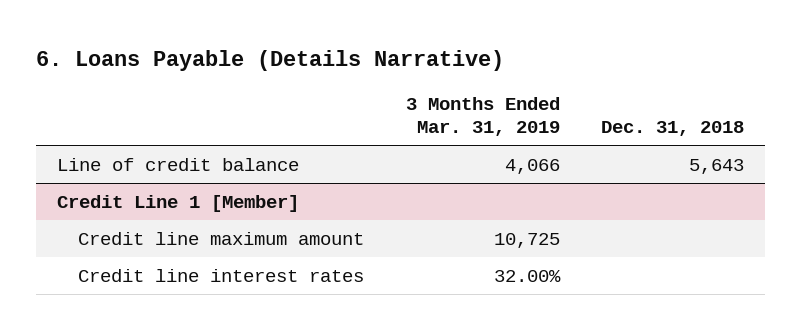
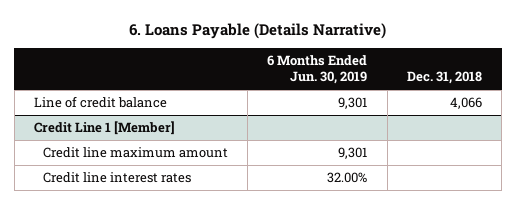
- | 3 Months Ended Mar. 31, 2019 | Dec. 31, 2018
+ | 6 Months Ended Jun. 30, 2019 | Dec. 31, 2018
- Line of credit balance | 4,066 | 5,643
+ Line of credit balance | 9,301 | 4,066

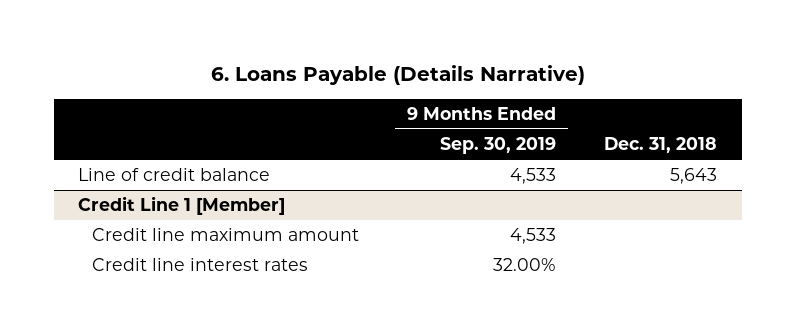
- | 6 Months Ended Jun. 30, 2019 | Dec. 31, 2018
+ | 9 Months Ended Sep. 30, 2019 | Dec. 31, 2018
- Line of credit balance | 9,301 | 4,066
+ Line of credit balance | 4,533 | 5,643

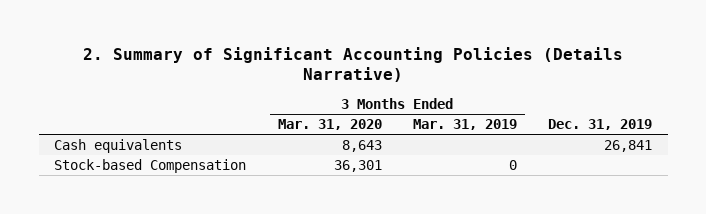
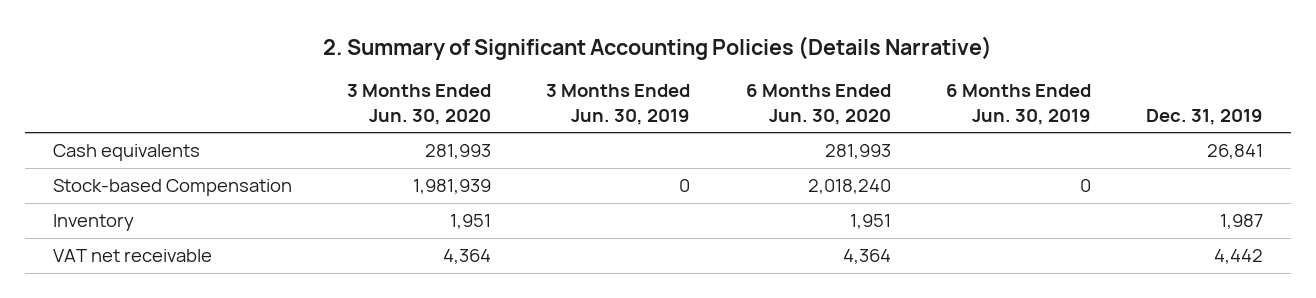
- | 3 Months Ended Mar. 31, 2020 | 3 Months Ended Mar. 31, 2019 | Dec. 31, 2019
+ | 3 Months Ended Jun. 30, 2020 | 3 Months Ended Jun. 30, 2019 | 6 Months Ended Jun. 30, 2020 | 6 Months Ended Jun. 30, 2019 | Dec. 31, 2019
+ Inventory | 1,951 | | 1,951 | | 1,987
+ VAT net receivable | 4,364 | | 4,364 | | 4,442

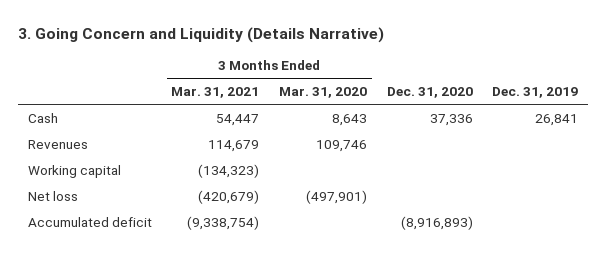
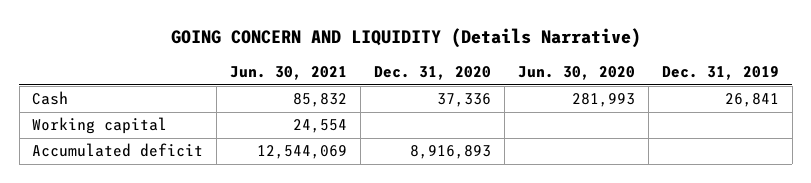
- 3. Going Concern and Liquidity (Details Narrative)
+ GOING CONCERN AND LIQUIDITY (Details Narrative)
- | 3 Months Ended Mar. 31, 2021 | 3 Months Ended Mar. 31, 2020 | Dec. 31, 2020 | Dec. 31, 2019
+ | Jun. 30, 2021 | Dec. 31, 2020 | Jun. 30, 2020 | Dec. 31, 2019
- Revenues | 114,679 | 109,746 | |
- Net loss | (420,679) | (497,901) | |
- Accumulated deficit | (9,338,754) | | (8,916,893) |
+ Accumulated deficit | 12,544,069 | 8,916,893 | |

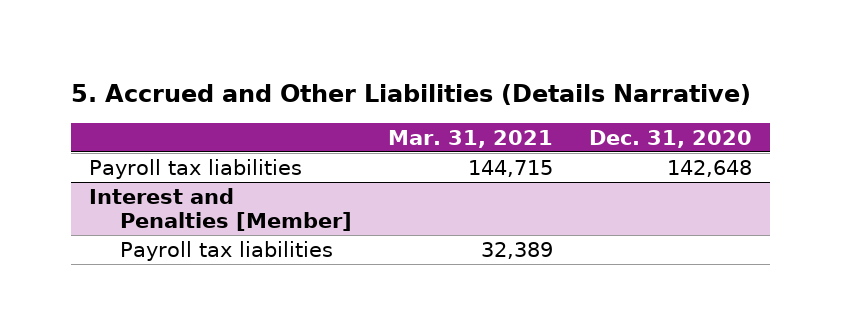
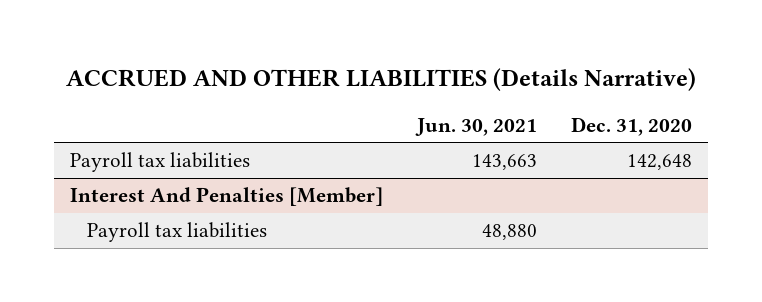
- 5. Accrued and Other Liabilities (Details Narrative)
+ ACCRUED AND OTHER LIABILITIES (Details Narrative)
- | Mar. 31, 2021 | Dec. 31, 2020
+ | Jun. 30, 2021 | Dec. 31, 2020
- Interest and Penalties [Member]
+ Interest And Penalties [Member]

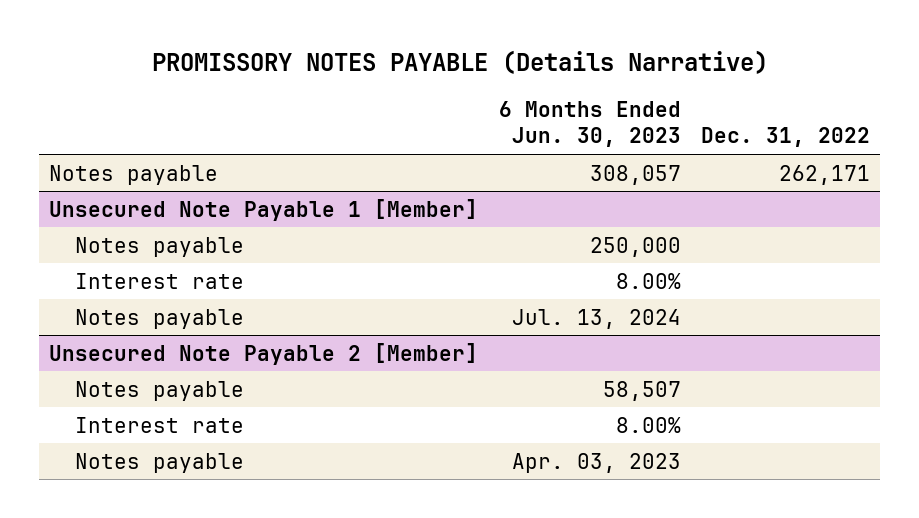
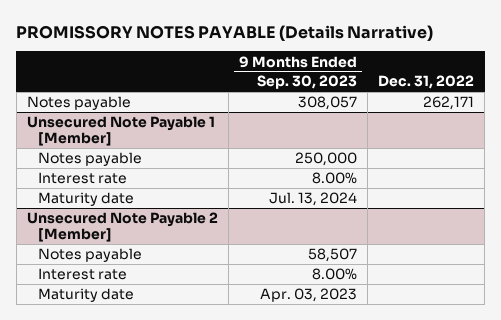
- | 6 Months Ended Jun. 30, 2023 | Dec. 31, 2022
+ | 9 Months Ended Sep. 30, 2023 | Dec. 31, 2022
@ Unsecured Note Payable 1 [Member]
- Notes payable | Jul. 13, 2024 |
+ Maturity date | Jul. 13, 2024 |
@ Unsecured Note Payable 2 [Member]
- Notes payable | Apr. 03, 2023 |
+ Maturity date | Apr. 03, 2023 |

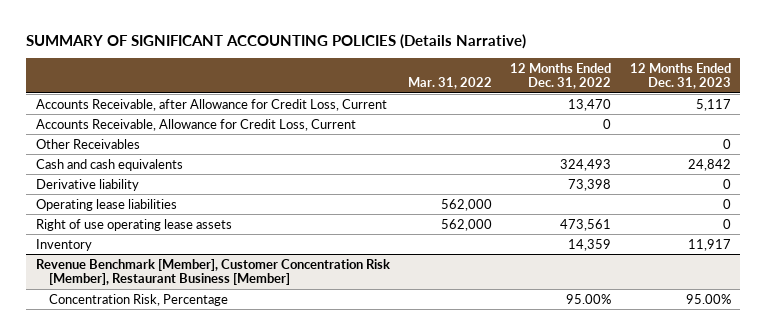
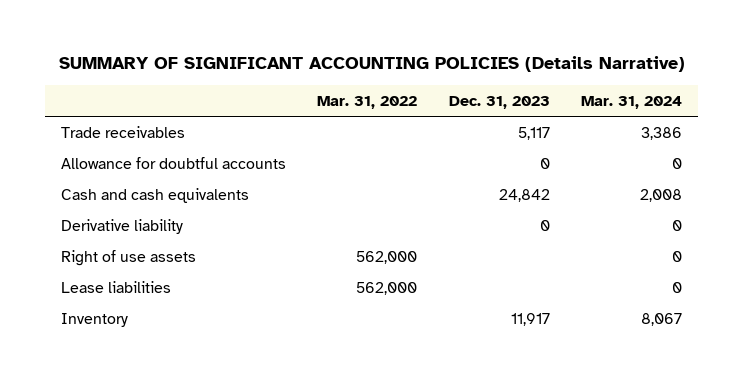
- | Mar. 31, 2022 | 12 Months Ended Dec. 31, 2022 | 12 Months Ended Dec. 31, 2023
+ | Mar. 31, 2022 | Dec. 31, 2023 | Mar. 31, 2024
- Accounts Receivable, after Allowance for Credit Loss, Current | | 13,470 | 5,117
- Accounts Receivable, Allowance for Credit Loss, Current | | 0 |
- Other Receivables | | | 0
+ Trade receivables | | 5,117 | 3,386
+ Allowance for doubtful accounts | | 0 | 0
- Operating lease liabilities | 562,000 | | 0
- Right of use operating lease assets | 562,000 | 473,561 | 0
+ Right of use assets | 562,000 | | 0
+ Lease liabilities | 562,000 | | 0
- Revenue Benchmark [Member], Customer Concentration Risk [Member], Restaurant Business [Member]
- Concentration Risk, Percentage | | 95.00% | 95.00%

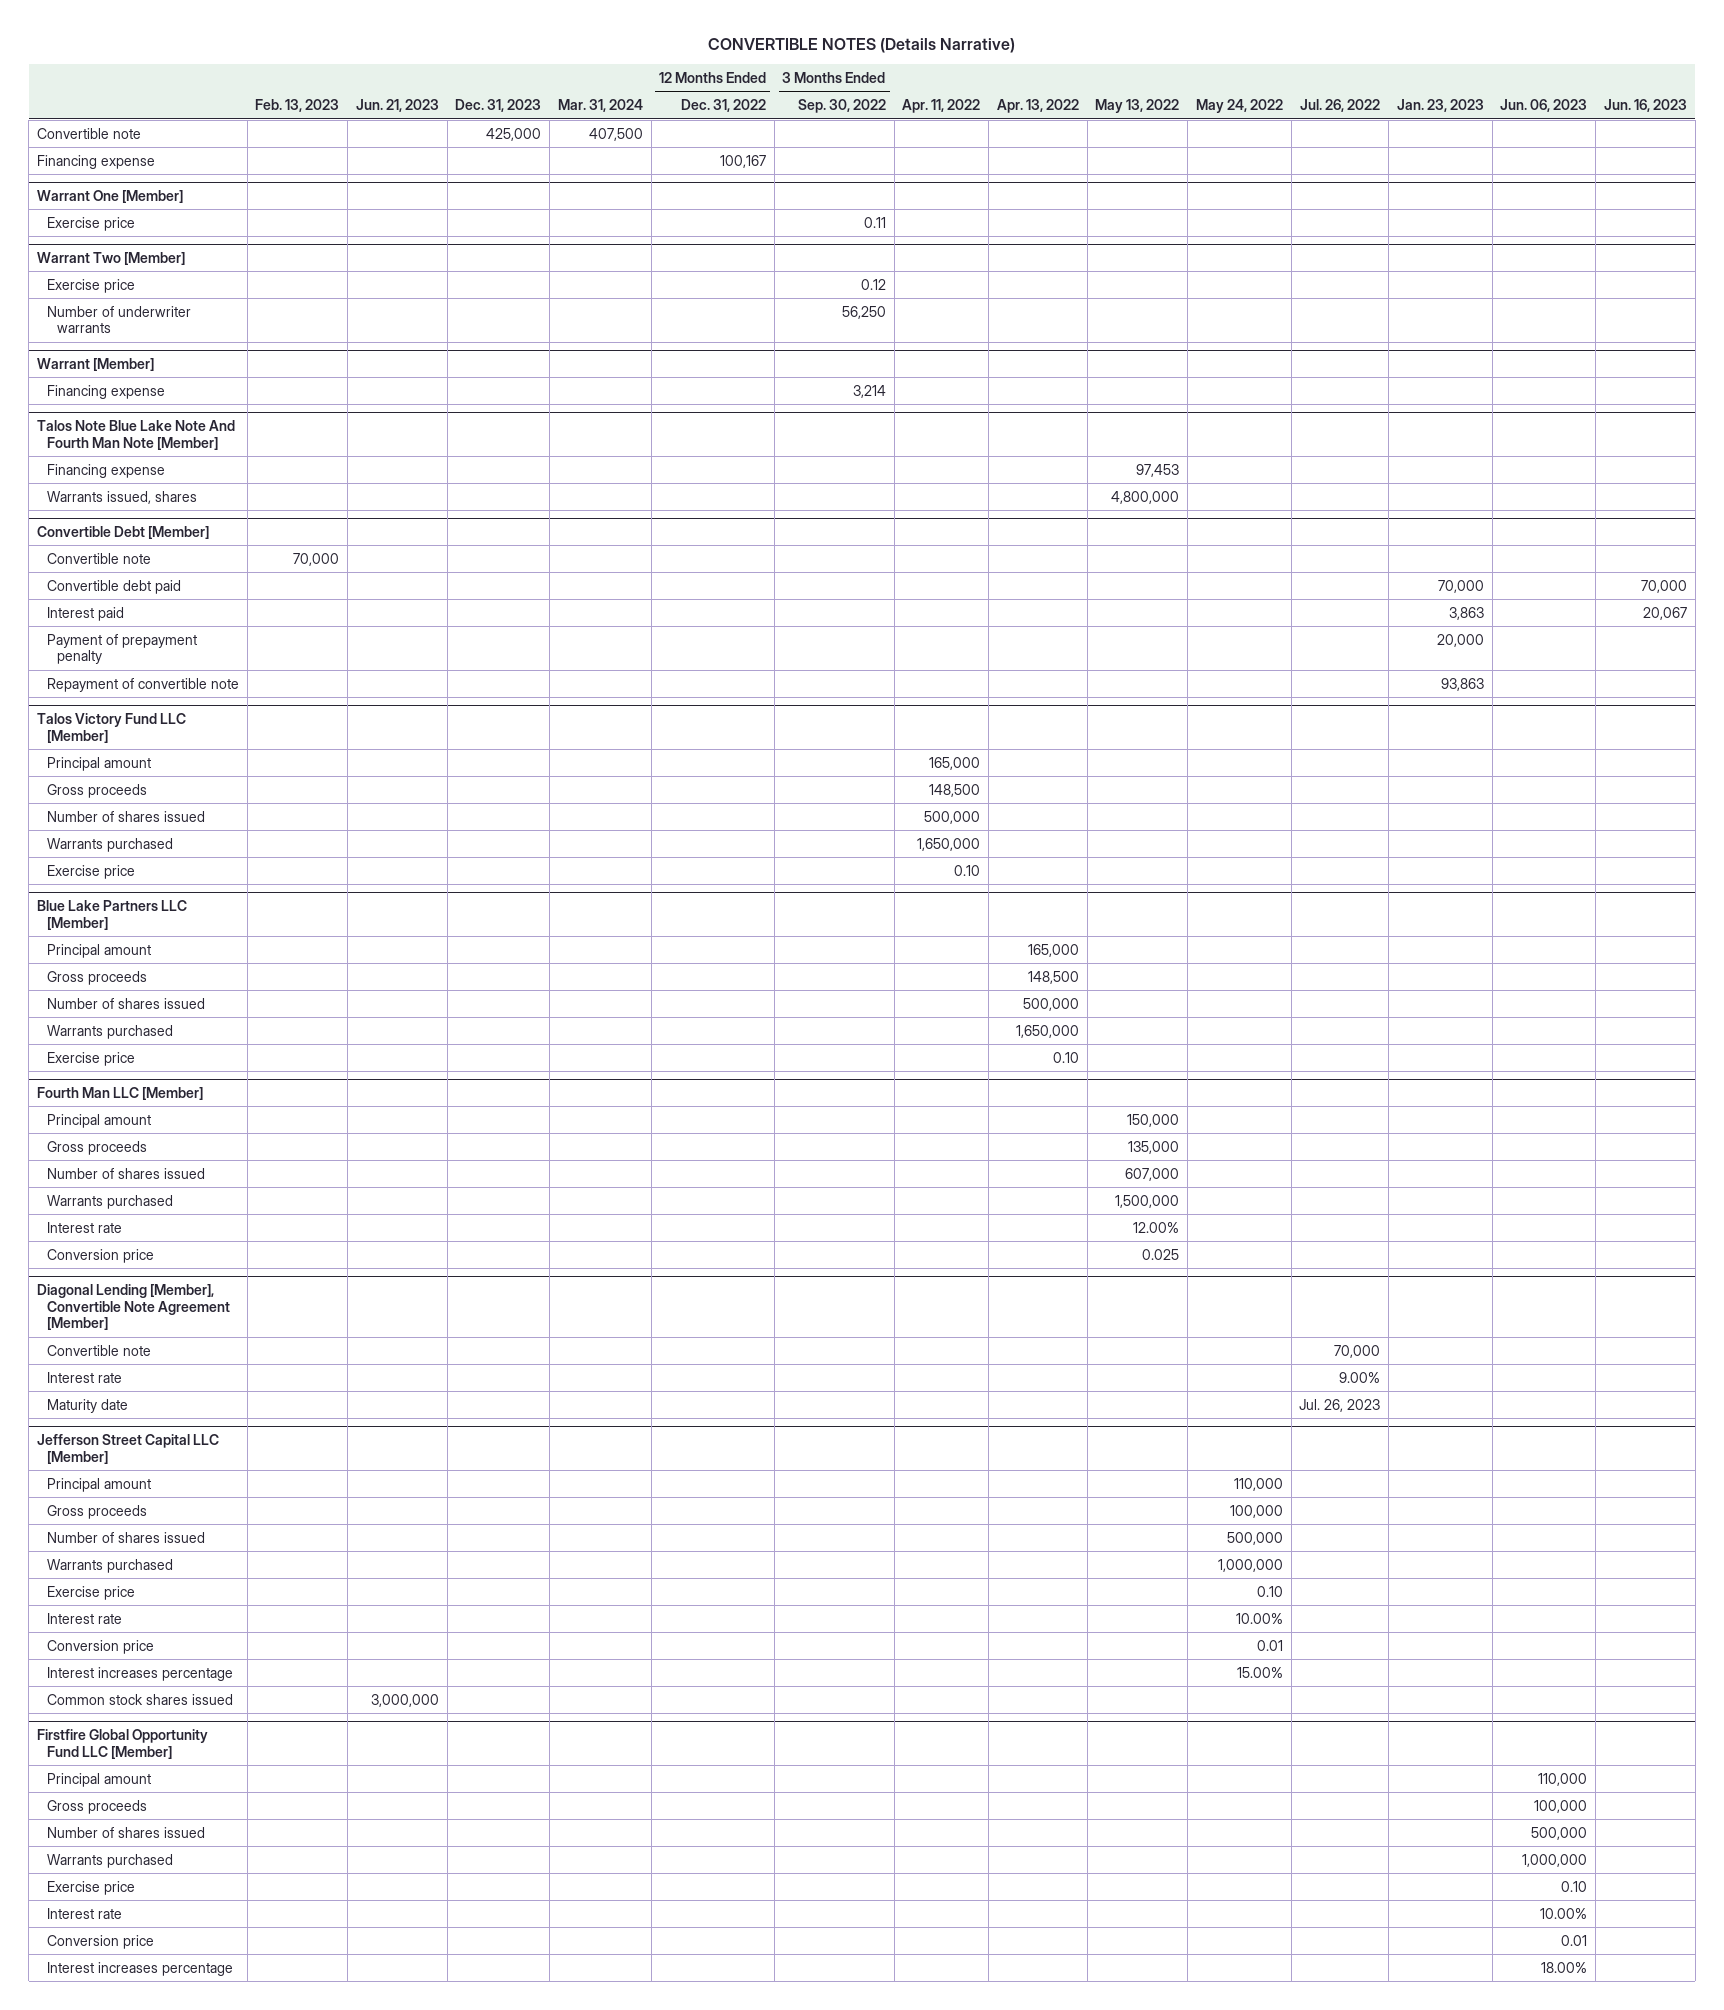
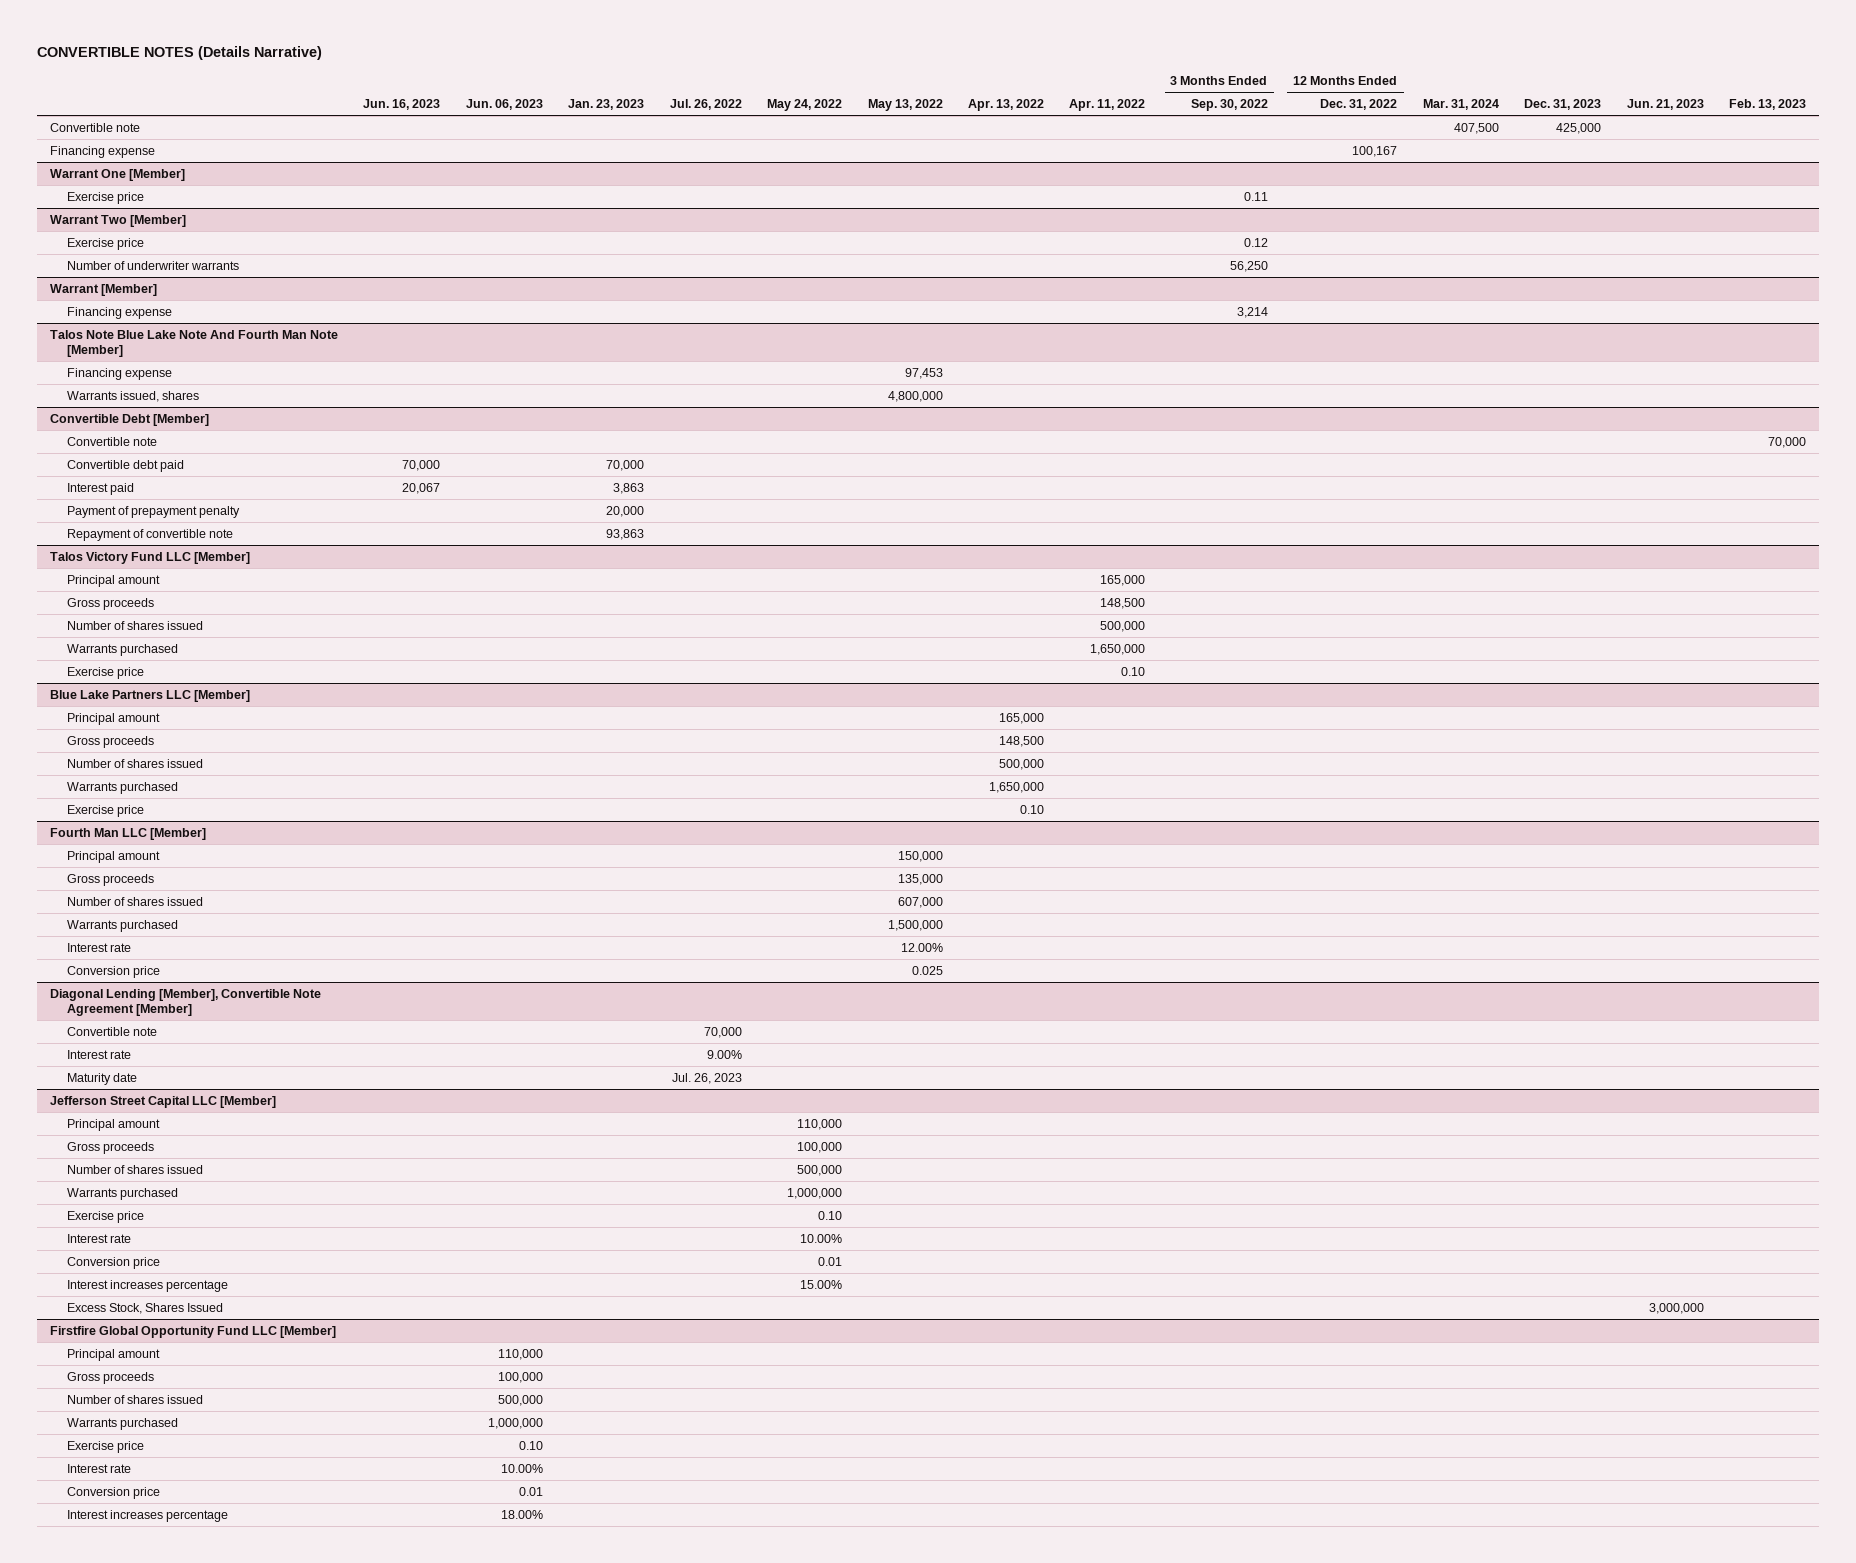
- | Feb. 13, 2023 | Jun. 21, 2023 | Dec. 31, 2023 | Mar. 31, 2024 | 12 Months Ended Dec. 31, 2022 | 3 Months Ended Sep. 30, 2022 | Apr. 11, 2022 | Apr. 13, 2022 | May 13, 2022 | May 24, 2022 | Jul. 26, 2022 | Jan. 23, 2023 | Jun. 06, 2023 | Jun. 16, 2023
+ | Jun. 16, 2023 | Jun. 06, 2023 | Jan. 23, 2023 | Jul. 26, 2022 | May 24, 2022 | May 13, 2022 | Apr. 13, 2022 | Apr. 11, 2022 | 3 Months Ended Sep. 30, 2022 | 12 Months Ended Dec. 31, 2022 | Mar. 31, 2024 | Dec. 31, 2023 | Jun. 21, 2023 | Feb. 13, 2023
@ Jefferson Street Capital LLC [Member]
- Common stock shares issued | | 3,000,000 | | | | | | | | | | | |
+ Excess Stock, Shares Issued | | | | | | | | | | | | | 3,000,000 |

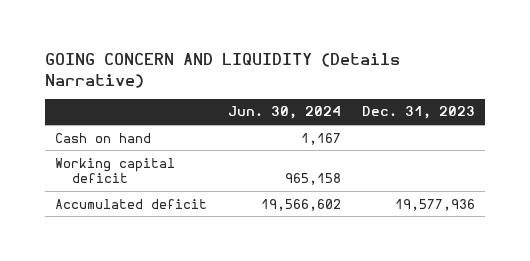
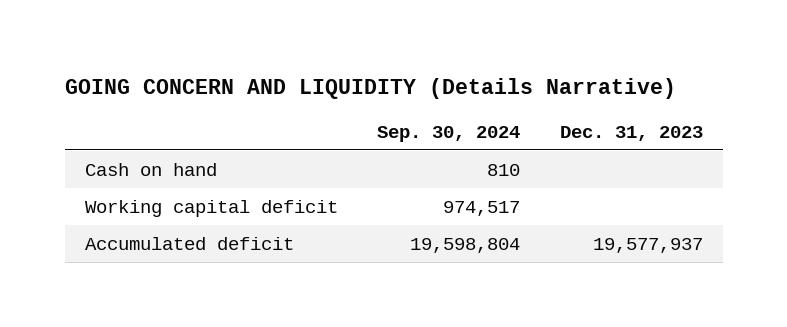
- | Jun. 30, 2024 | Dec. 31, 2023
+ | Sep. 30, 2024 | Dec. 31, 2023
- Accumulated deficit | 19,566,602 | 19,577,936
+ Accumulated deficit | 19,598,804 | 19,577,937

